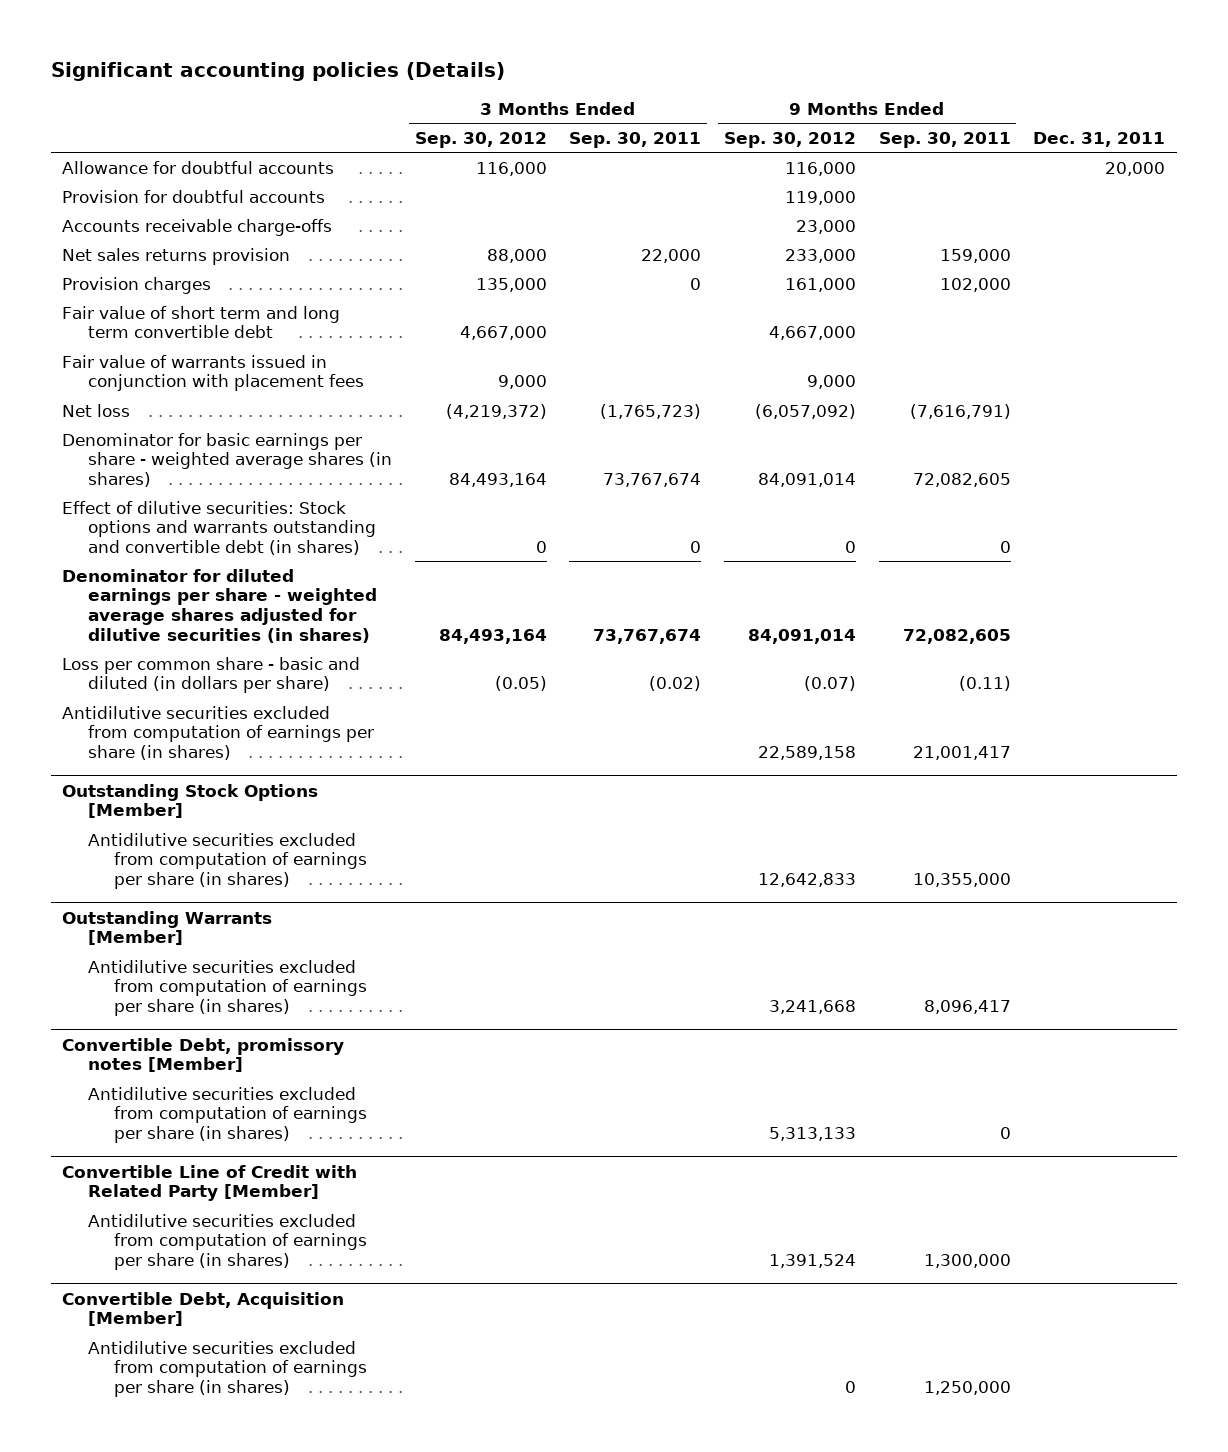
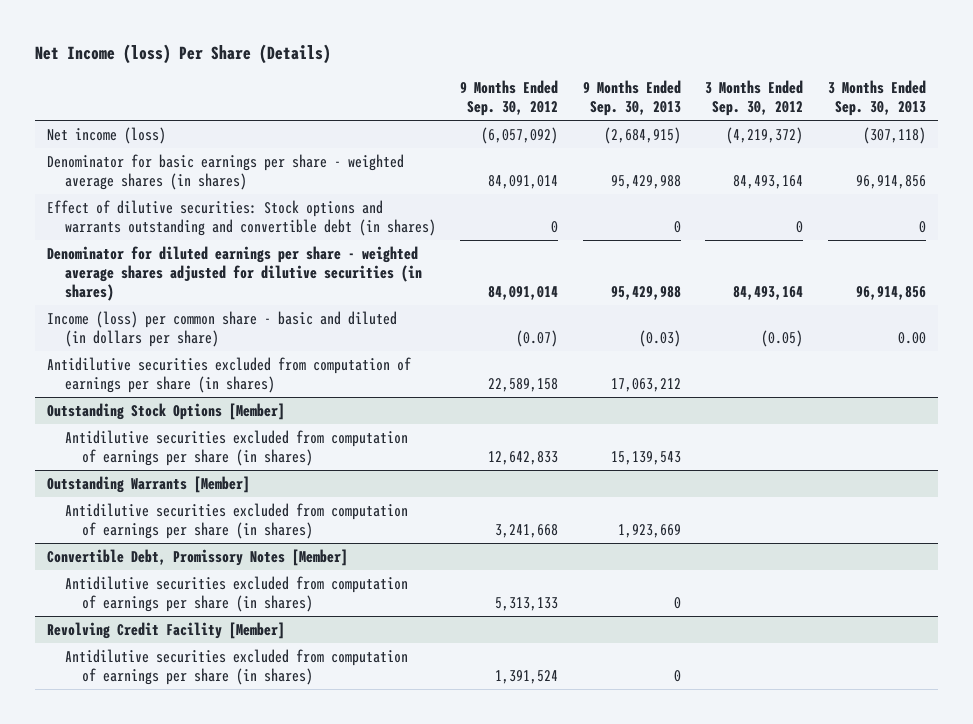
- Significant accounting policies (Details)
+ Net Income (loss) Per Share (Details)
- | 3 Months Ended Sep. 30, 2012 | 3 Months Ended Sep. 30, 2011 | 9 Months Ended Sep. 30, 2012 | 9 Months Ended Sep. 30, 2011 | Dec. 31, 2011
+ | 9 Months Ended Sep. 30, 2012 | 9 Months Ended Sep. 30, 2013 | 3 Months Ended Sep. 30, 2012 | 3 Months Ended Sep. 30, 2013
- Allowance for doubtful accounts | 116,000 | | 116,000 | | 20,000
- Provision for doubtful accounts | | | 119,000 | |
- Accounts receivable charge-offs | | | 23,000 | |
- Net sales returns provision | 88,000 | 22,000 | 233,000 | 159,000 |
- Provision charges | 135,000 | 0 | 161,000 | 102,000 |
- Fair value of short term and long term convertible debt | 4,667,000 | | 4,667,000 | |
- Fair value of warrants issued in conjunction with placement fees | 9,000 | | 9,000 | |
- Net loss | (4,219,372) | (1,765,723) | (6,057,092) | (7,616,791) |
+ Net income (loss) | (6,057,092) | (2,684,915) | (4,219,372) | (307,118)
- Loss per common share - basic and diluted (in dollars per share) | (0.05) | (0.02) | (0.07) | (0.11) |
+ Income (loss) per common share - basic and diluted (in dollars per share) | (0.07) | (0.03) | (0.05) | 0.00
- Convertible Debt, promissory notes [Member]
+ Convertible Debt, Promissory Notes [Member]
- Convertible Line of Credit with Related Party [Member]
+ Revolving Credit Facility [Member]
- Convertible Debt, Acquisition [Member]
- Antidilutive securities excluded from computation of earnings per share (in shares) | | | 0 | 1,250,000 |

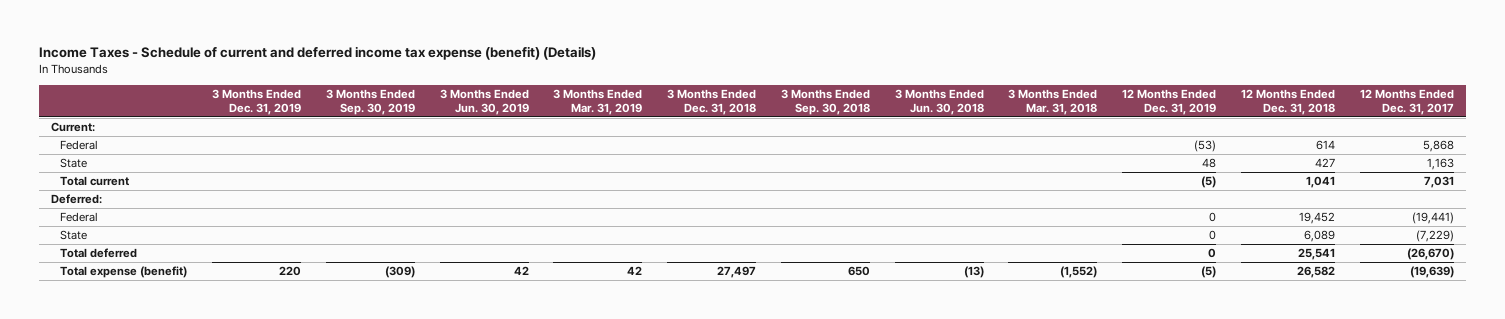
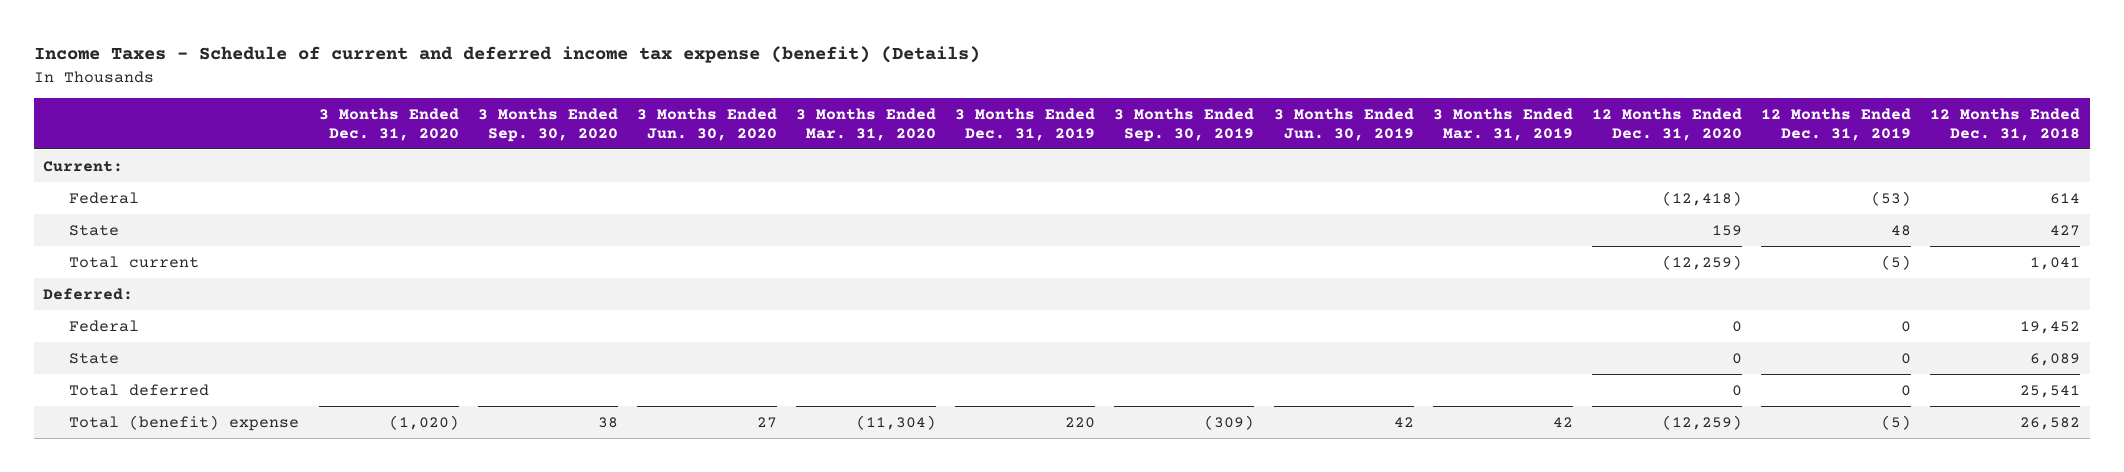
- | 3 Months Ended Dec. 31, 2019 | 3 Months Ended Sep. 30, 2019 | 3 Months Ended Jun. 30, 2019 | 3 Months Ended Mar. 31, 2019 | 3 Months Ended Dec. 31, 2018 | 3 Months Ended Sep. 30, 2018 | 3 Months Ended Jun. 30, 2018 | 3 Months Ended Mar. 31, 2018 | 12 Months Ended Dec. 31, 2019 | 12 Months Ended Dec. 31, 2018 | 12 Months Ended Dec. 31, 2017
+ | 3 Months Ended Dec. 31, 2020 | 3 Months Ended Sep. 30, 2020 | 3 Months Ended Jun. 30, 2020 | 3 Months Ended Mar. 31, 2020 | 3 Months Ended Dec. 31, 2019 | 3 Months Ended Sep. 30, 2019 | 3 Months Ended Jun. 30, 2019 | 3 Months Ended Mar. 31, 2019 | 12 Months Ended Dec. 31, 2020 | 12 Months Ended Dec. 31, 2019 | 12 Months Ended Dec. 31, 2018
- Total expense (benefit) | 220 | (309) | 42 | 42 | 27,497 | 650 | (13) | (1,552) | (5) | 26,582 | (19,639)
+ Total (benefit) expense | (1,020) | 38 | 27 | (11,304) | 220 | (309) | 42 | 42 | (12,259) | (5) | 26,582

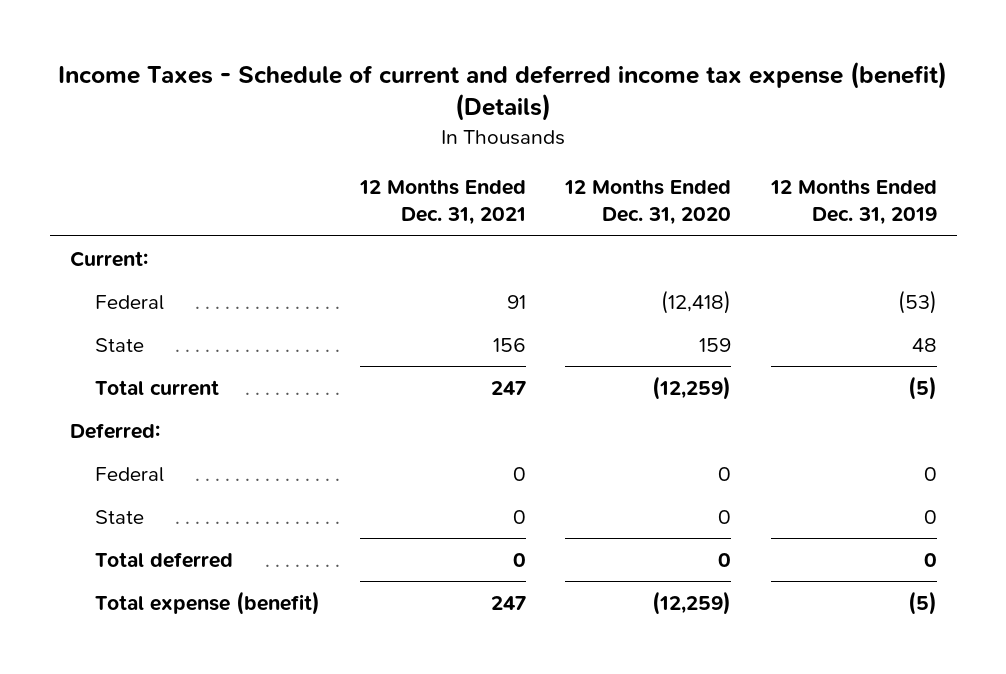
- | 3 Months Ended Dec. 31, 2020 | 3 Months Ended Sep. 30, 2020 | 3 Months Ended Jun. 30, 2020 | 3 Months Ended Mar. 31, 2020 | 3 Months Ended Dec. 31, 2019 | 3 Months Ended Sep. 30, 2019 | 3 Months Ended Jun. 30, 2019 | 3 Months Ended Mar. 31, 2019 | 12 Months Ended Dec. 31, 2020 | 12 Months Ended Dec. 31, 2019 | 12 Months Ended Dec. 31, 2018
+ | 12 Months Ended Dec. 31, 2021 | 12 Months Ended Dec. 31, 2020 | 12 Months Ended Dec. 31, 2019
- Total (benefit) expense | (1,020) | 38 | 27 | (11,304) | 220 | (309) | 42 | 42 | (12,259) | (5) | 26,582
+ Total expense (benefit) | 247 | (12,259) | (5)

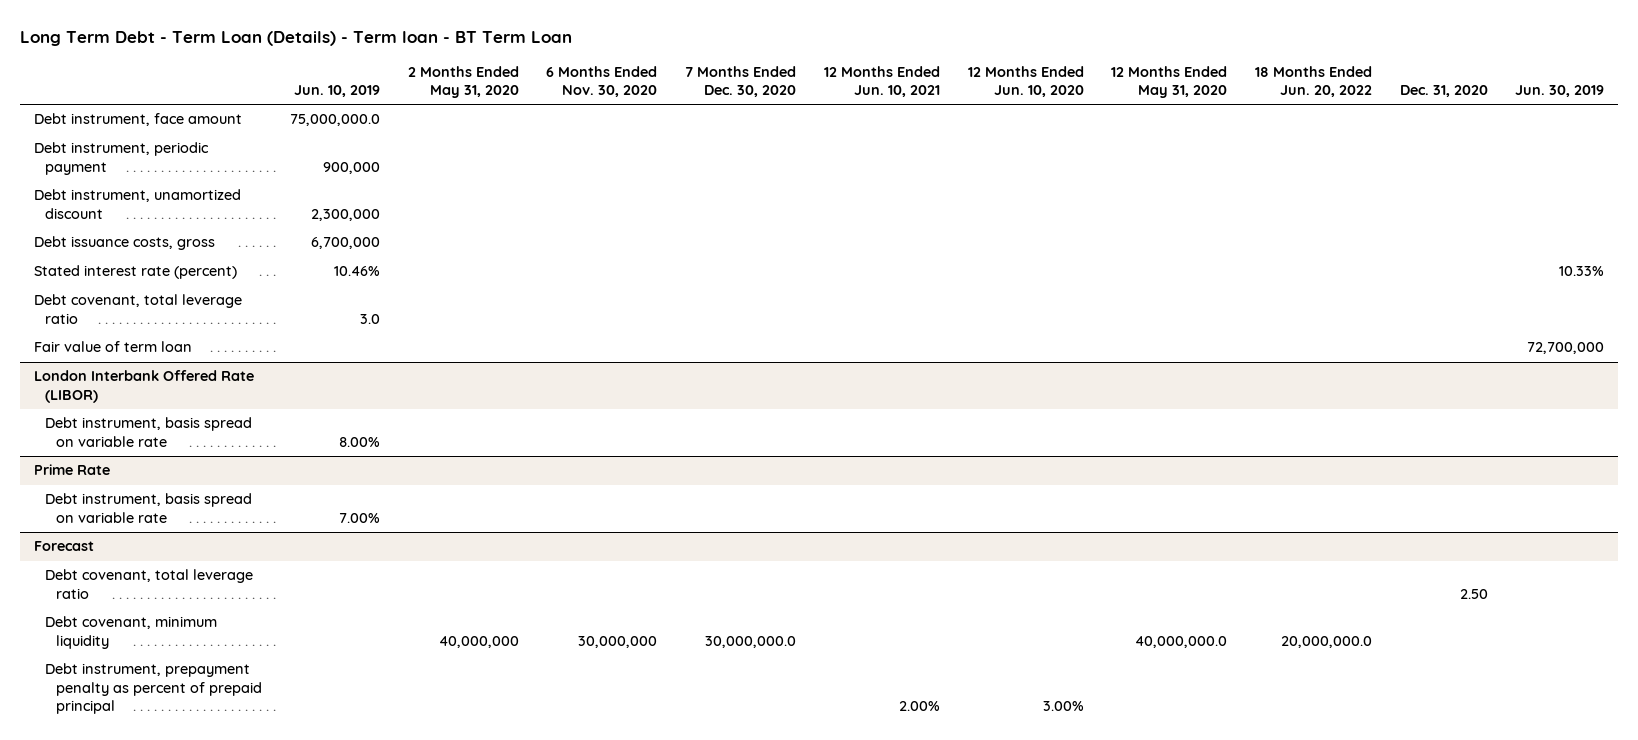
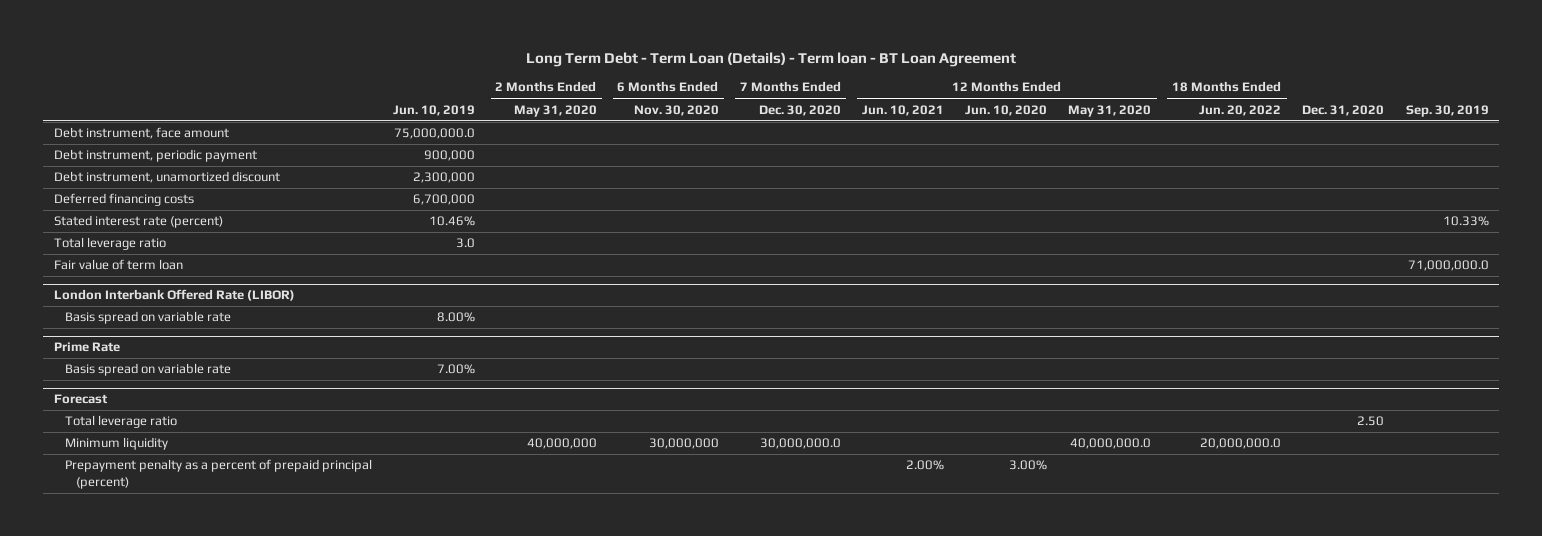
- Long Term Debt - Term Loan (Details) - Term loan - BT Term Loan
+ Long Term Debt - Term Loan (Details) - Term loan - BT Loan Agreement
- | Jun. 10, 2019 | 2 Months Ended May 31, 2020 | 6 Months Ended Nov. 30, 2020 | 7 Months Ended Dec. 30, 2020 | 12 Months Ended Jun. 10, 2021 | 12 Months Ended Jun. 10, 2020 | 12 Months Ended May 31, 2020 | 18 Months Ended Jun. 20, 2022 | Dec. 31, 2020 | Jun. 30, 2019
+ | Jun. 10, 2019 | 2 Months Ended May 31, 2020 | 6 Months Ended Nov. 30, 2020 | 7 Months Ended Dec. 30, 2020 | 12 Months Ended Jun. 10, 2021 | 12 Months Ended Jun. 10, 2020 | 12 Months Ended May 31, 2020 | 18 Months Ended Jun. 20, 2022 | Dec. 31, 2020 | Sep. 30, 2019
- Debt issuance costs, gross | 6,700,000 | | | | | | | | |
+ Deferred financing costs | 6,700,000 | | | | | | | | |
- Debt covenant, total leverage ratio | 3.0 | | | | | | | | |
+ Total leverage ratio | 3.0 | | | | | | | | |
@ London Interbank Offered Rate (LIBOR)
- Debt instrument, basis spread on variable rate | 8.00% | | | | | | | | |
+ Basis spread on variable rate | 8.00% | | | | | | | | |
@ Prime Rate
- Debt instrument, basis spread on variable rate | 7.00% | | | | | | | | |
+ Basis spread on variable rate | 7.00% | | | | | | | | |
@ Forecast
- Debt covenant, total leverage ratio | | | | | | | | | 2.50 |
- Debt covenant, minimum liquidity | | 40,000,000 | 30,000,000 | 30,000,000.0 | | | 40,000,000.0 | 20,000,000.0 | |
- Debt instrument, prepayment penalty as percent of prepaid principal | | | | | 2.00% | 3.00% | | | |
+ Total leverage ratio | | | | | | | | | 2.50 |
+ Minimum liquidity | | 40,000,000 | 30,000,000 | 30,000,000.0 | | | 40,000,000.0 | 20,000,000.0 | |
+ Prepayment penalty as a percent of prepaid principal (percent) | | | | | 2.00% | 3.00% | | | |

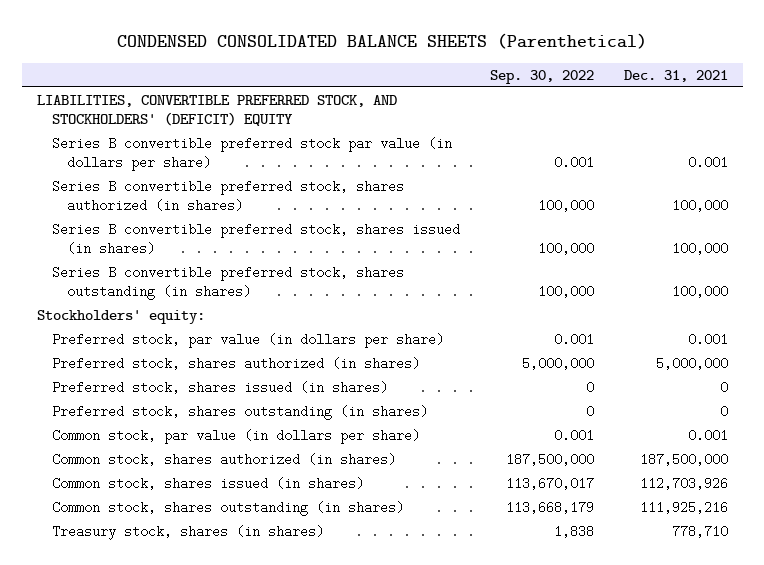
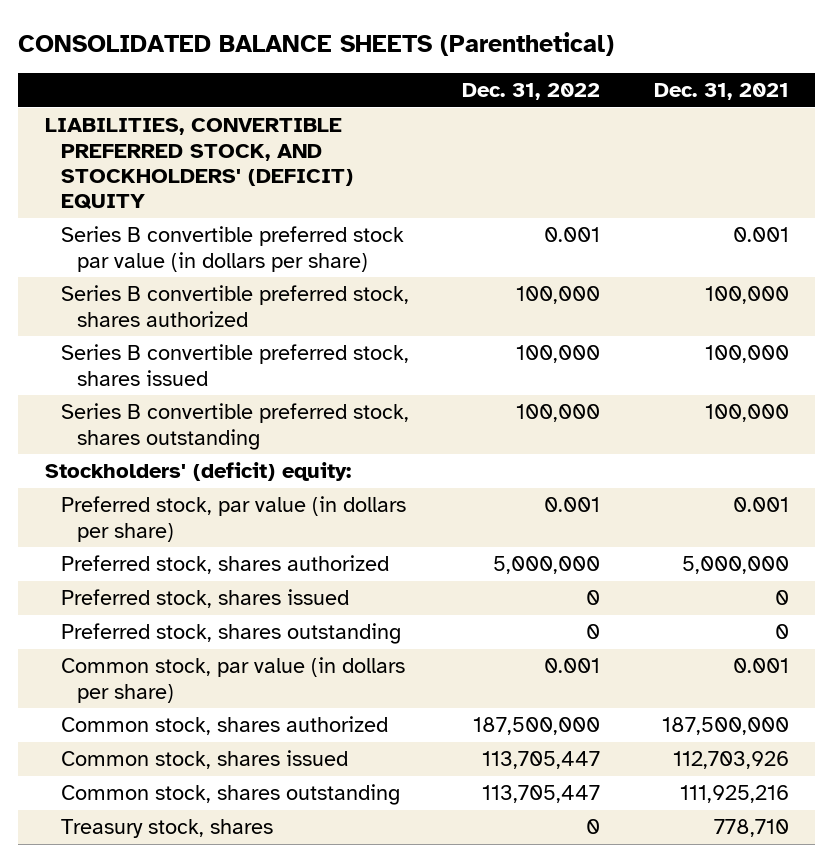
- CONDENSED CONSOLIDATED BALANCE SHEETS (Parenthetical)
+ CONSOLIDATED BALANCE SHEETS (Parenthetical)
- | Sep. 30, 2022 | Dec. 31, 2021
+ | Dec. 31, 2022 | Dec. 31, 2021
- Series B convertible preferred stock, shares authorized (in shares) | 100,000 | 100,000
- Series B convertible preferred stock, shares issued (in shares) | 100,000 | 100,000
- Series B convertible preferred stock, shares outstanding (in shares) | 100,000 | 100,000
- Stockholders' equity:
+ Series B convertible preferred stock, shares authorized | 100,000 | 100,000
+ Series B convertible preferred stock, shares issued | 100,000 | 100,000
+ Series B convertible preferred stock, shares outstanding | 100,000 | 100,000
+ Stockholders' (deficit) equity:
- Preferred stock, shares authorized (in shares) | 5,000,000 | 5,000,000
- Preferred stock, shares issued (in shares) | 0 | 0
- Preferred stock, shares outstanding (in shares) | 0 | 0
+ Preferred stock, shares authorized | 5,000,000 | 5,000,000
+ Preferred stock, shares issued | 0 | 0
+ Preferred stock, shares outstanding | 0 | 0
- Common stock, shares authorized (in shares) | 187,500,000 | 187,500,000
- Common stock, shares issued (in shares) | 113,670,017 | 112,703,926
- Common stock, shares outstanding (in shares) | 113,668,179 | 111,925,216
- Treasury stock, shares (in shares) | 1,838 | 778,710
+ Common stock, shares authorized | 187,500,000 | 187,500,000
+ Common stock, shares issued | 113,705,447 | 112,703,926
+ Common stock, shares outstanding | 113,705,447 | 111,925,216
+ Treasury stock, shares | 0 | 778,710

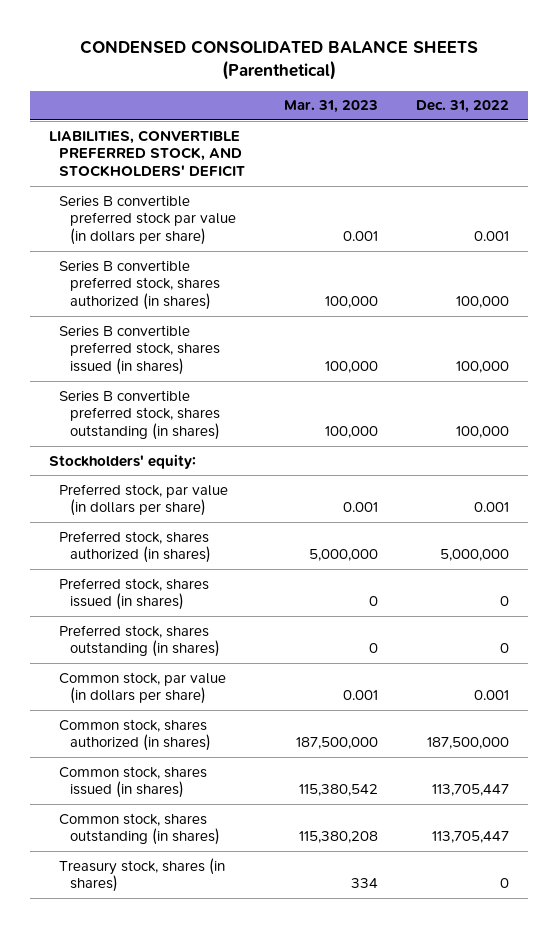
- CONSOLIDATED BALANCE SHEETS (Parenthetical)
+ CONDENSED CONSOLIDATED BALANCE SHEETS (Parenthetical)
- | Dec. 31, 2022 | Dec. 31, 2021
+ | Mar. 31, 2023 | Dec. 31, 2022
- LIABILITIES, CONVERTIBLE PREFERRED STOCK, AND STOCKHOLDERS' (DEFICIT) EQUITY
+ LIABILITIES, CONVERTIBLE PREFERRED STOCK, AND STOCKHOLDERS' DEFICIT
- Series B convertible preferred stock, shares authorized | 100,000 | 100,000
- Series B convertible preferred stock, shares issued | 100,000 | 100,000
- Series B convertible preferred stock, shares outstanding | 100,000 | 100,000
- Stockholders' (deficit) equity:
+ Series B convertible preferred stock, shares authorized (in shares) | 100,000 | 100,000
+ Series B convertible preferred stock, shares issued (in shares) | 100,000 | 100,000
+ Series B convertible preferred stock, shares outstanding (in shares) | 100,000 | 100,000
+ Stockholders' equity:
- Preferred stock, shares authorized | 5,000,000 | 5,000,000
- Preferred stock, shares issued | 0 | 0
- Preferred stock, shares outstanding | 0 | 0
+ Preferred stock, shares authorized (in shares) | 5,000,000 | 5,000,000
+ Preferred stock, shares issued (in shares) | 0 | 0
+ Preferred stock, shares outstanding (in shares) | 0 | 0
- Common stock, shares authorized | 187,500,000 | 187,500,000
- Common stock, shares issued | 113,705,447 | 112,703,926
- Common stock, shares outstanding | 113,705,447 | 111,925,216
- Treasury stock, shares | 0 | 778,710
+ Common stock, shares authorized (in shares) | 187,500,000 | 187,500,000
+ Common stock, shares issued (in shares) | 115,380,542 | 113,705,447
+ Common stock, shares outstanding (in shares) | 115,380,208 | 113,705,447
+ Treasury stock, shares (in shares) | 334 | 0

